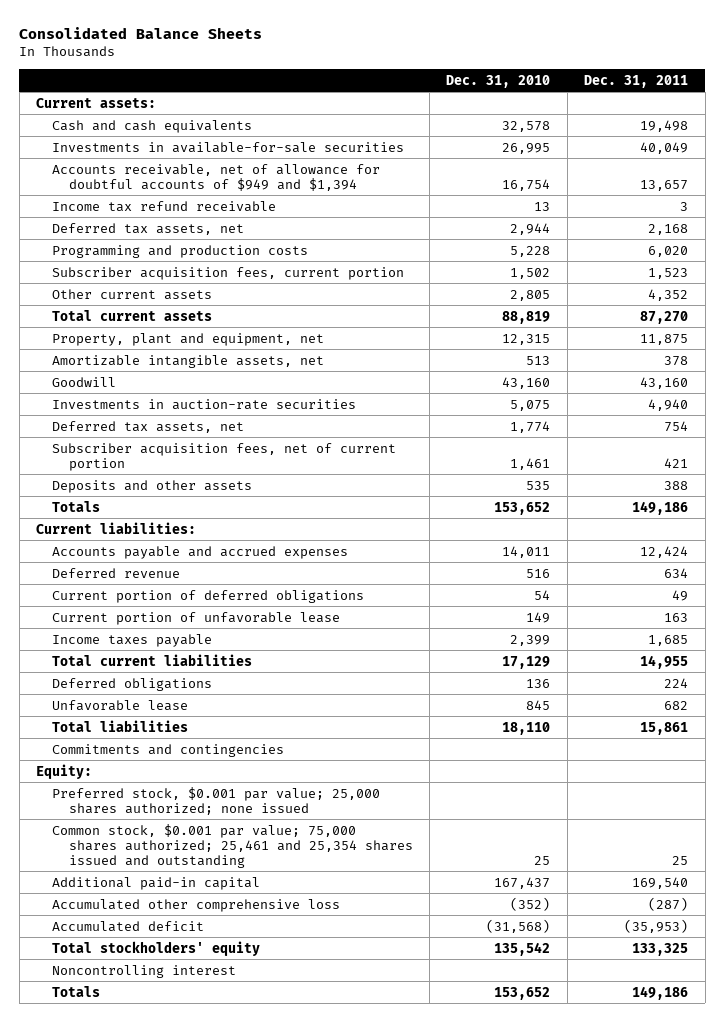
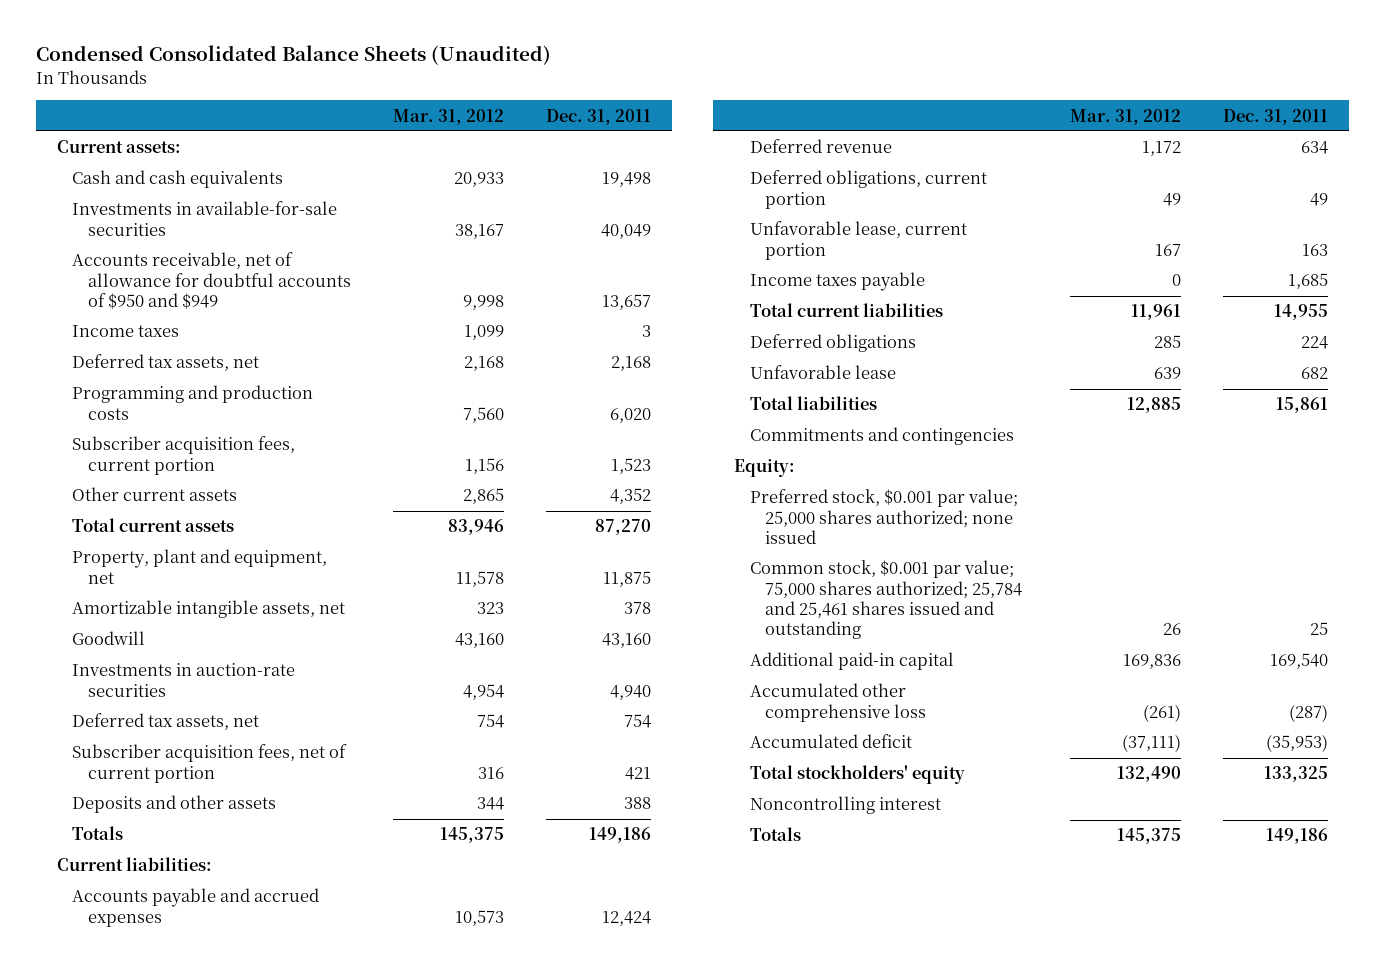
- Consolidated Balance Sheets
+ Condensed Consolidated Balance Sheets (Unaudited)
- | Dec. 31, 2010 | Dec. 31, 2011
+ | Mar. 31, 2012 | Dec. 31, 2011
- Accounts receivable, net of allowance for doubtful accounts of $949 and $1,394 | 16,754 | 13,657
- Income tax refund receivable | 13 | 3
+ Accounts receivable, net of allowance for doubtful accounts of $950 and $949 | 9,998 | 13,657
+ Income taxes | 1,099 | 3
- Current portion of deferred obligations | 54 | 49
- Current portion of unfavorable lease | 149 | 163
+ Deferred obligations, current portion | 49 | 49
+ Unfavorable lease, current portion | 167 | 163
- Common stock, $0.001 par value; 75,000 shares authorized; 25,461 and 25,354 shares issued and outstanding | 25 | 25
+ Common stock, $0.001 par value; 75,000 shares authorized; 25,784 and 25,461 shares issued and outstanding | 26 | 25

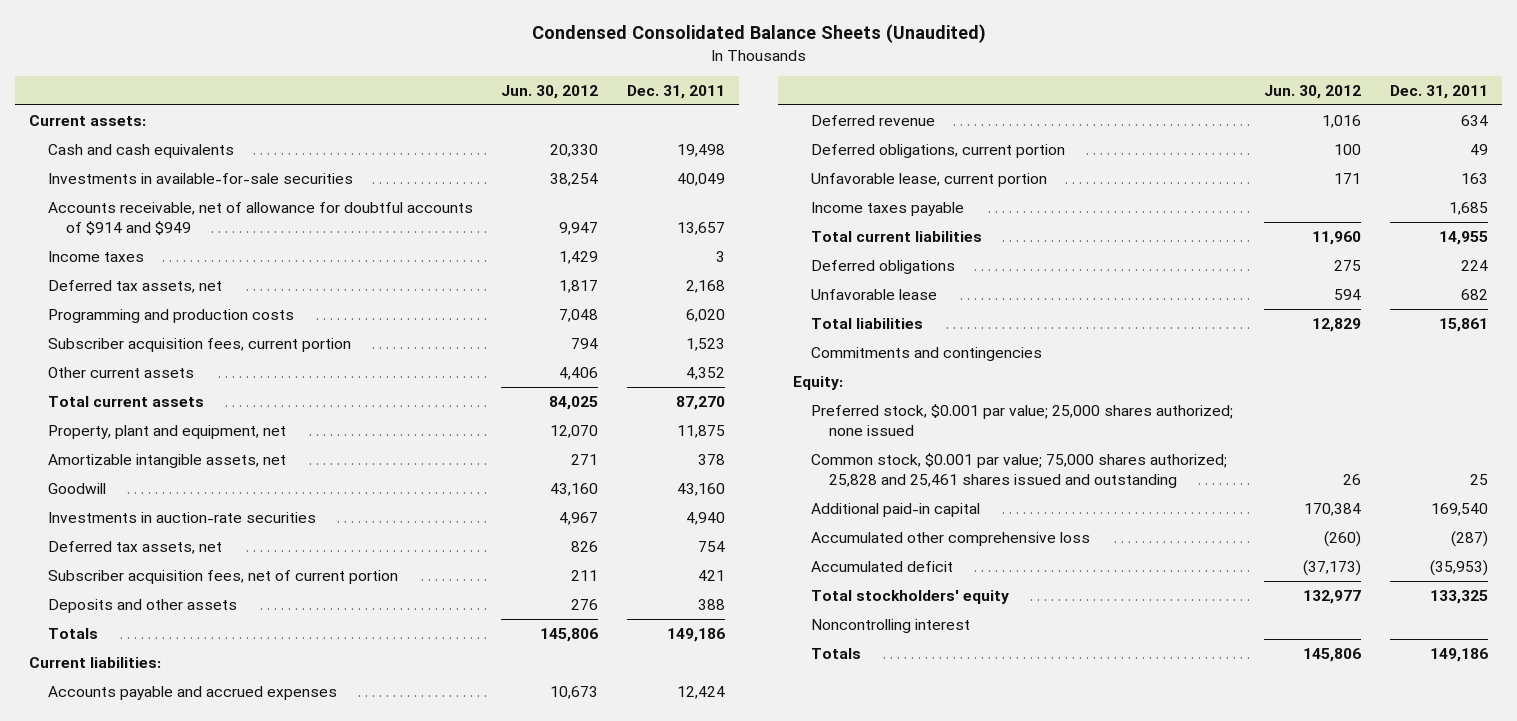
- | Mar. 31, 2012 | Dec. 31, 2011
+ | Jun. 30, 2012 | Dec. 31, 2011
- Accounts receivable, net of allowance for doubtful accounts of $950 and $949 | 9,998 | 13,657
+ Accounts receivable, net of allowance for doubtful accounts of $914 and $949 | 9,947 | 13,657
- Common stock, $0.001 par value; 75,000 shares authorized; 25,784 and 25,461 shares issued and outstanding | 26 | 25
+ Common stock, $0.001 par value; 75,000 shares authorized; 25,828 and 25,461 shares issued and outstanding | 26 | 25

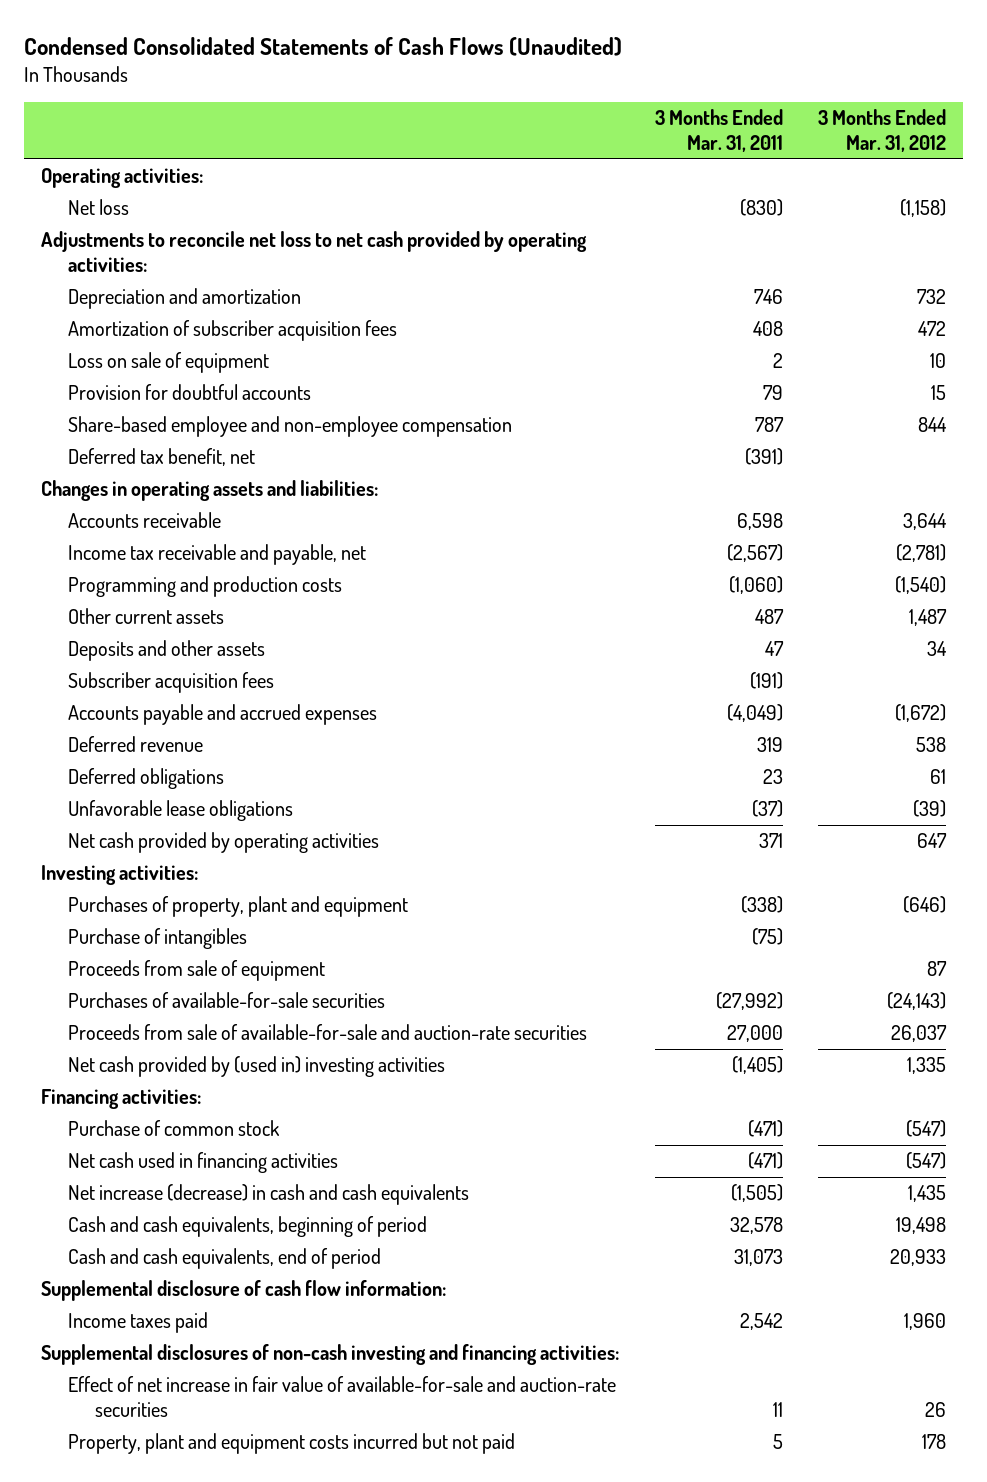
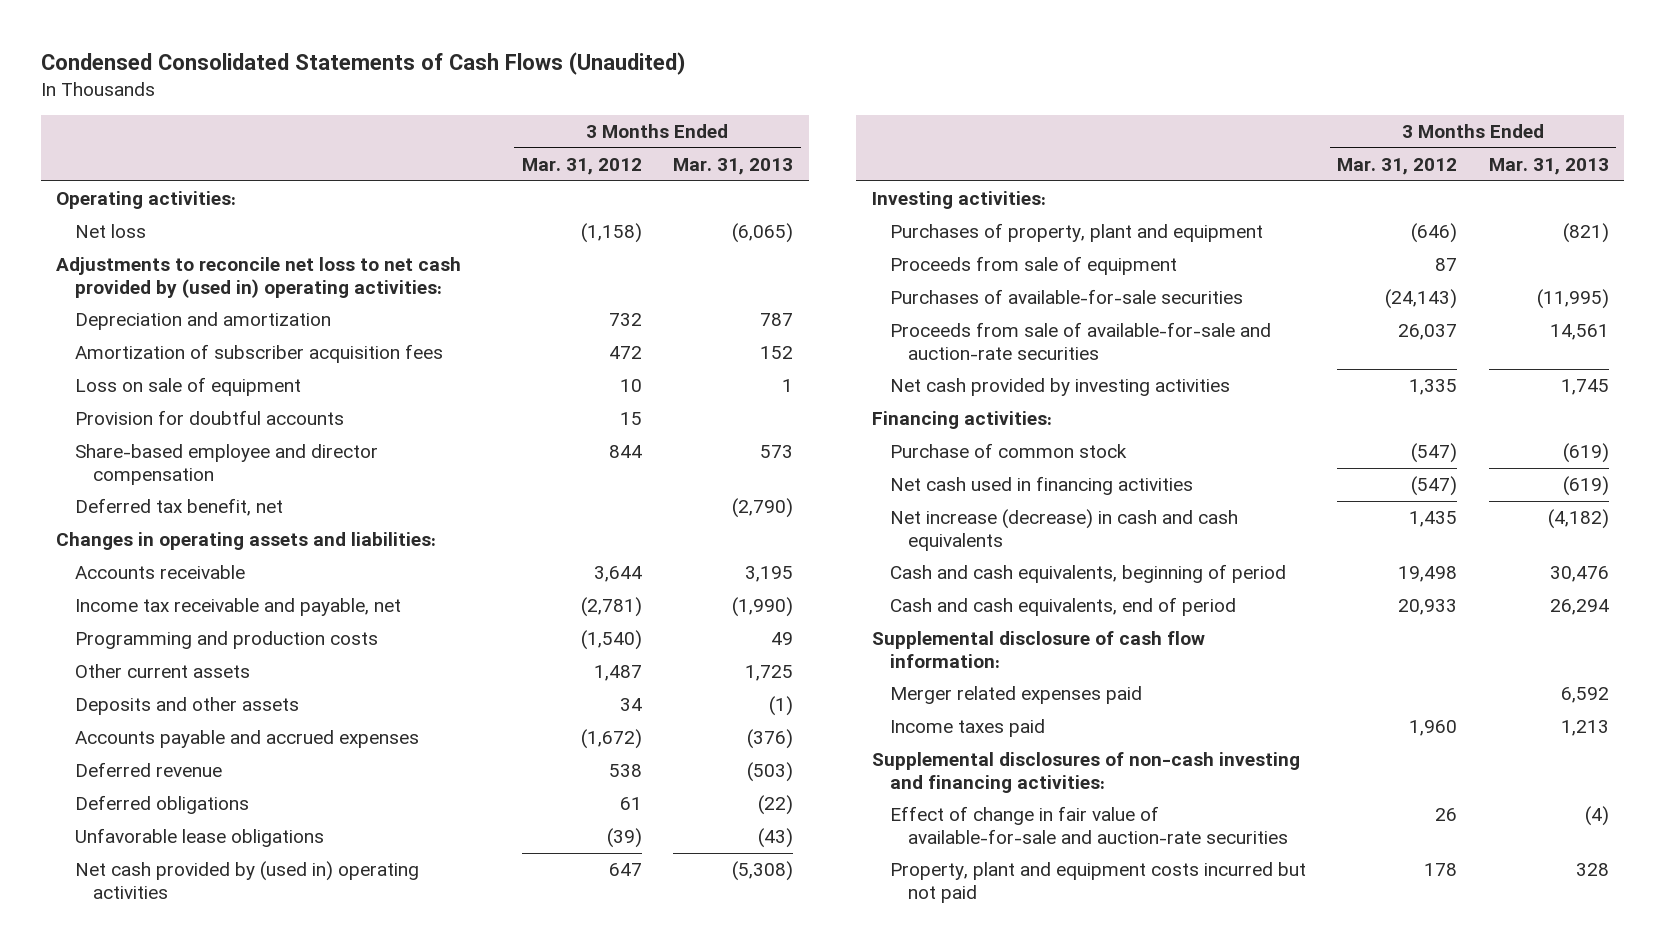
- | 3 Months Ended Mar. 31, 2011 | 3 Months Ended Mar. 31, 2012
+ | 3 Months Ended Mar. 31, 2012 | 3 Months Ended Mar. 31, 2013
- Adjustments to reconcile net loss to net cash provided by operating activities:
+ Adjustments to reconcile net loss to net cash provided by (used in) operating activities:
- Share-based employee and non-employee compensation | 787 | 844
+ Share-based employee and director compensation | 844 | 573
- Subscriber acquisition fees | (191) |
- Net cash provided by operating activities | 371 | 647
+ Net cash provided by (used in) operating activities | 647 | (5,308)
- Purchase of intangibles | (75) |
- Net cash provided by (used in) investing activities | (1,405) | 1,335
+ Net cash provided by investing activities | 1,335 | 1,745
+ Merger related expenses paid | | 6,592
- Effect of net increase in fair value of available-for-sale and auction-rate securities | 11 | 26
+ Effect of change in fair value of available-for-sale and auction-rate securities | 26 | (4)

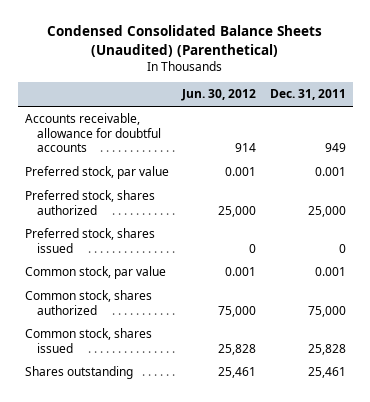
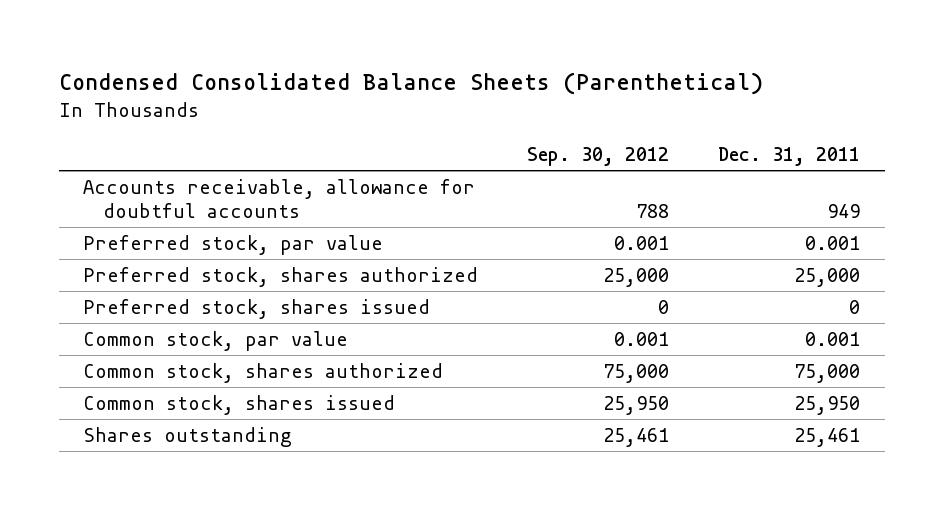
- Condensed Consolidated Balance Sheets (Unaudited) (Parenthetical)
+ Condensed Consolidated Balance Sheets (Parenthetical)
- | Jun. 30, 2012 | Dec. 31, 2011
+ | Sep. 30, 2012 | Dec. 31, 2011
- Common stock, shares issued | 25,828 | 25,828
+ Common stock, shares issued | 25,950 | 25,950

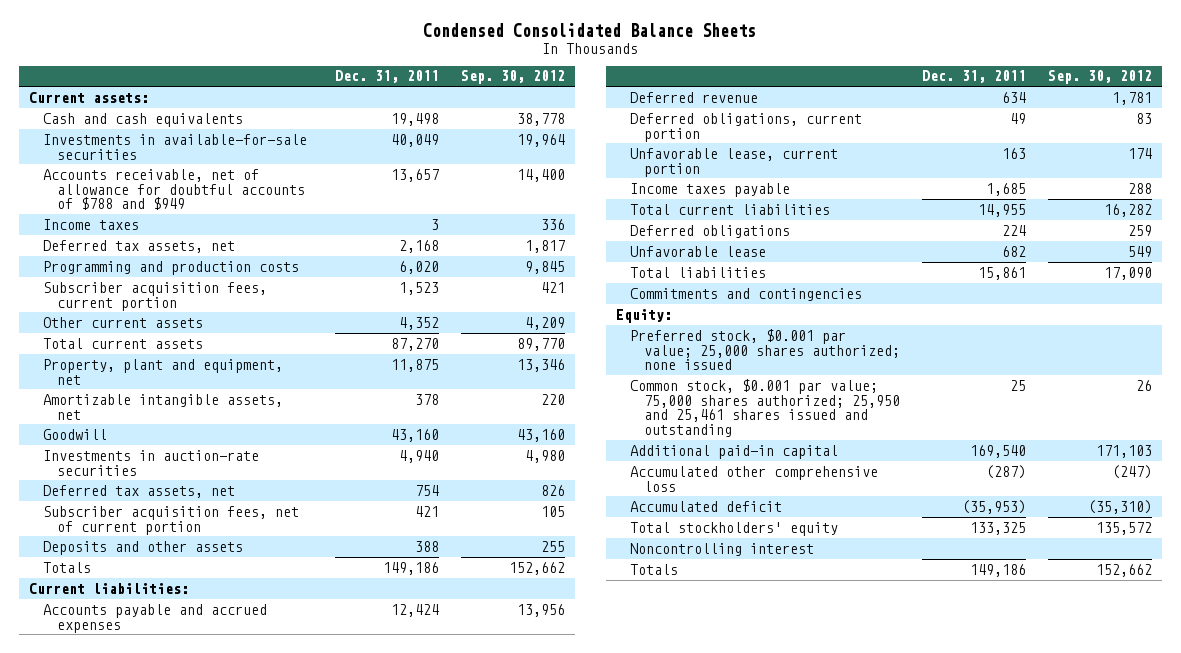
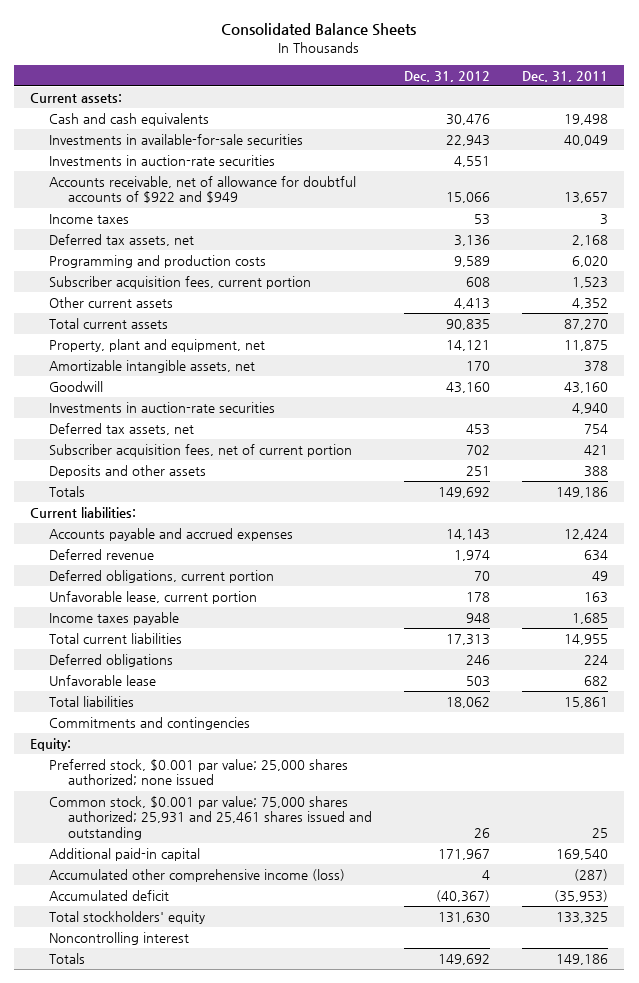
- Condensed Consolidated Balance Sheets
+ Consolidated Balance Sheets
- | Dec. 31, 2011 | Sep. 30, 2012
+ | Dec. 31, 2012 | Dec. 31, 2011
- Accounts receivable, net of allowance for doubtful accounts of $788 and $949 | 13,657 | 14,400
+ Investments in auction-rate securities | 4,551 |
+ Accounts receivable, net of allowance for doubtful accounts of $922 and $949 | 15,066 | 13,657
- Common stock, $0.001 par value; 75,000 shares authorized; 25,950 and 25,461 shares issued and outstanding | 25 | 26
+ Common stock, $0.001 par value; 75,000 shares authorized; 25,931 and 25,461 shares issued and outstanding | 26 | 25
- Accumulated other comprehensive loss | (287) | (247)
+ Accumulated other comprehensive income (loss) | 4 | (287)

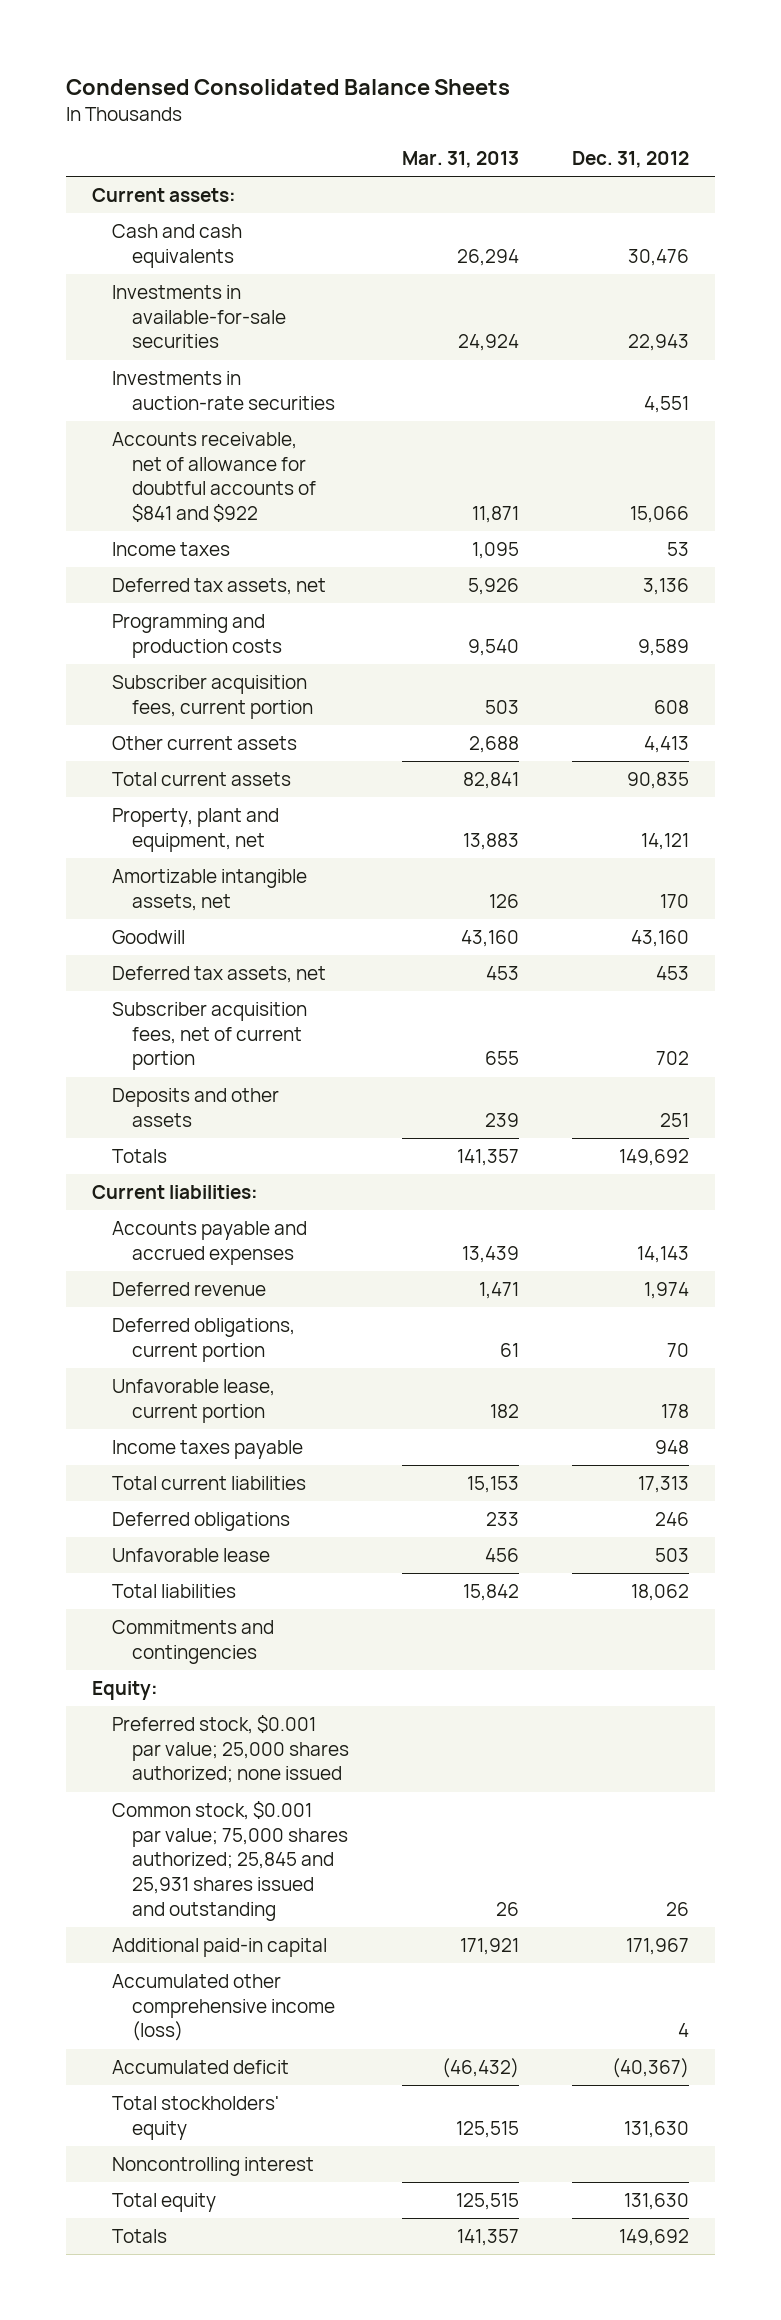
- Consolidated Balance Sheets
+ Condensed Consolidated Balance Sheets
- | Dec. 31, 2012 | Dec. 31, 2011
+ | Mar. 31, 2013 | Dec. 31, 2012
- Accounts receivable, net of allowance for doubtful accounts of $922 and $949 | 15,066 | 13,657
+ Accounts receivable, net of allowance for doubtful accounts of $841 and $922 | 11,871 | 15,066
- Investments in auction-rate securities | | 4,940
- Common stock, $0.001 par value; 75,000 shares authorized; 25,931 and 25,461 shares issued and outstanding | 26 | 25
+ Common stock, $0.001 par value; 75,000 shares authorized; 25,845 and 25,931 shares issued and outstanding | 26 | 26
+ Total equity | 125,515 | 131,630

